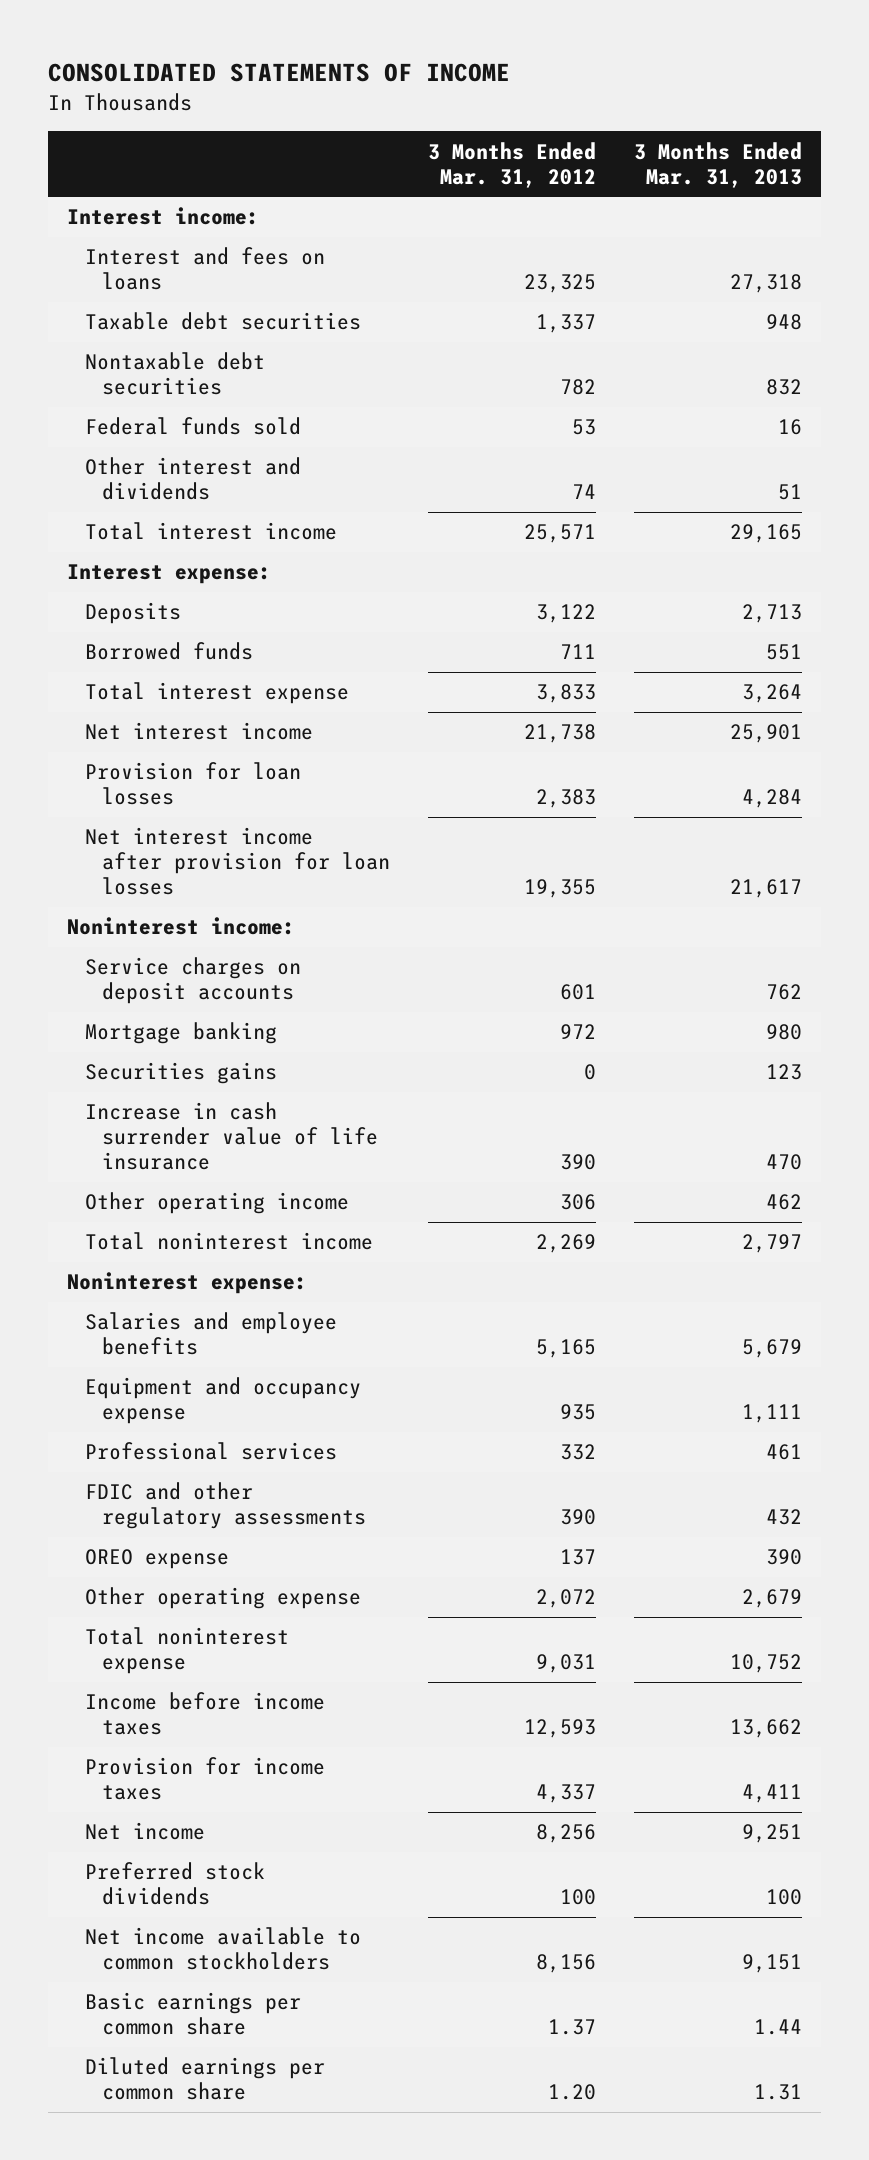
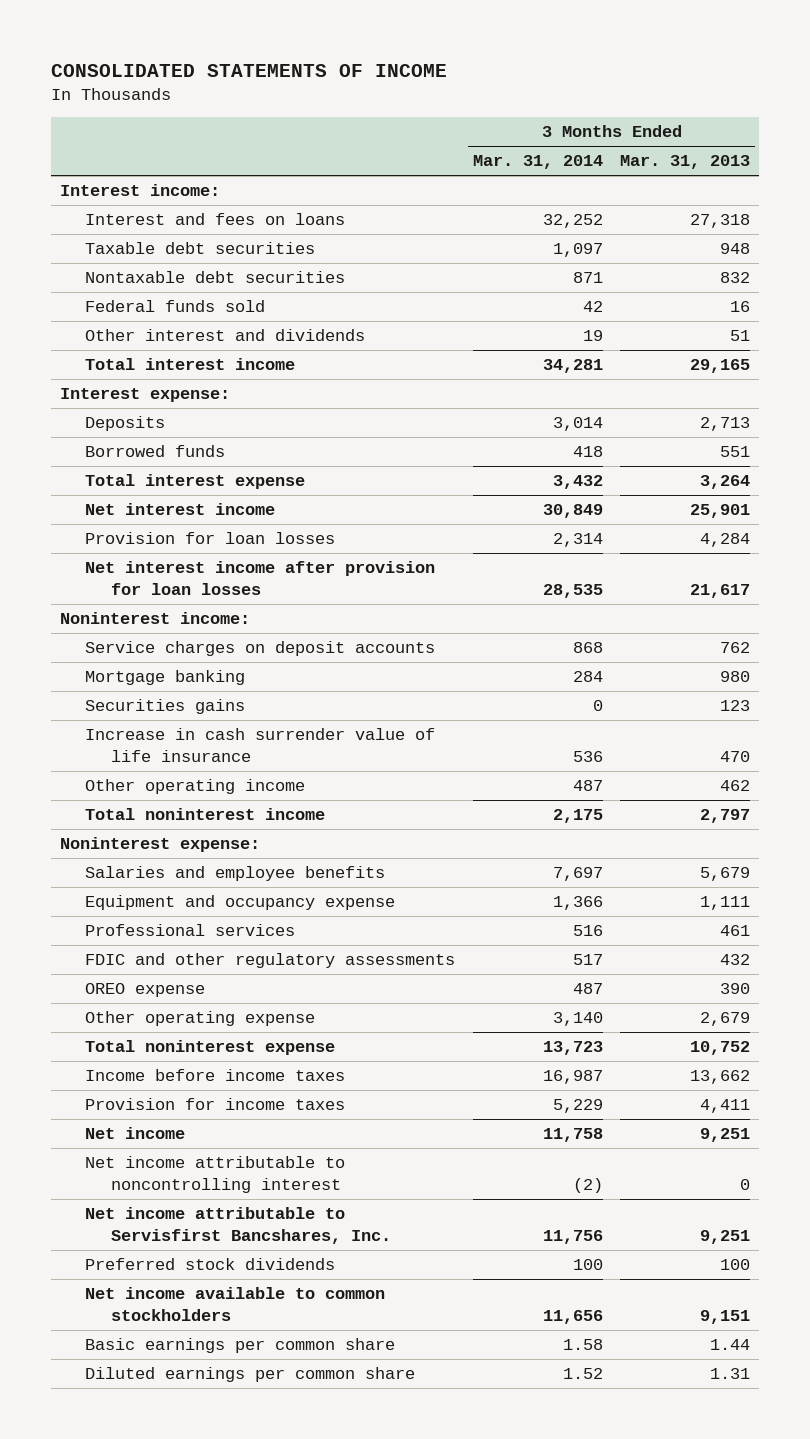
- | 3 Months Ended Mar. 31, 2012 | 3 Months Ended Mar. 31, 2013
+ | 3 Months Ended Mar. 31, 2014 | 3 Months Ended Mar. 31, 2013
+ Net income attributable to noncontrolling interest | (2) | 0
+ Net income attributable to Servisfirst Bancshares, Inc. | 11,756 | 9,251

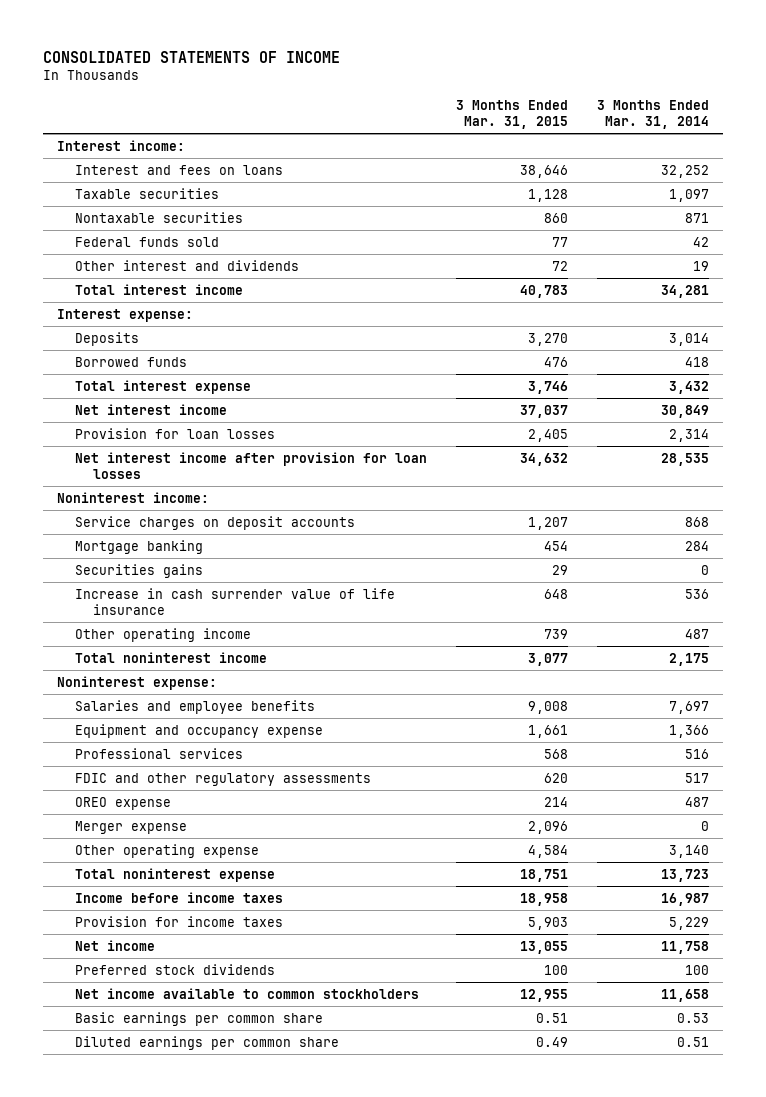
- | 3 Months Ended Mar. 31, 2014 | 3 Months Ended Mar. 31, 2013
+ | 3 Months Ended Mar. 31, 2015 | 3 Months Ended Mar. 31, 2014
- Taxable debt securities | 1,097 | 948
- Nontaxable debt securities | 871 | 832
+ Taxable securities | 1,128 | 1,097
+ Nontaxable securities | 860 | 871
+ Merger expense | 2,096 | 0
- Net income attributable to noncontrolling interest | (2) | 0
- Net income attributable to Servisfirst Bancshares, Inc. | 11,756 | 9,251
- Net income available to common stockholders | 11,656 | 9,151
- Basic earnings per common share | 1.58 | 1.44
- Diluted earnings per common share | 1.52 | 1.31
+ Net income available to common stockholders | 12,955 | 11,658
+ Basic earnings per common share | 0.51 | 0.53
+ Diluted earnings per common share | 0.49 | 0.51

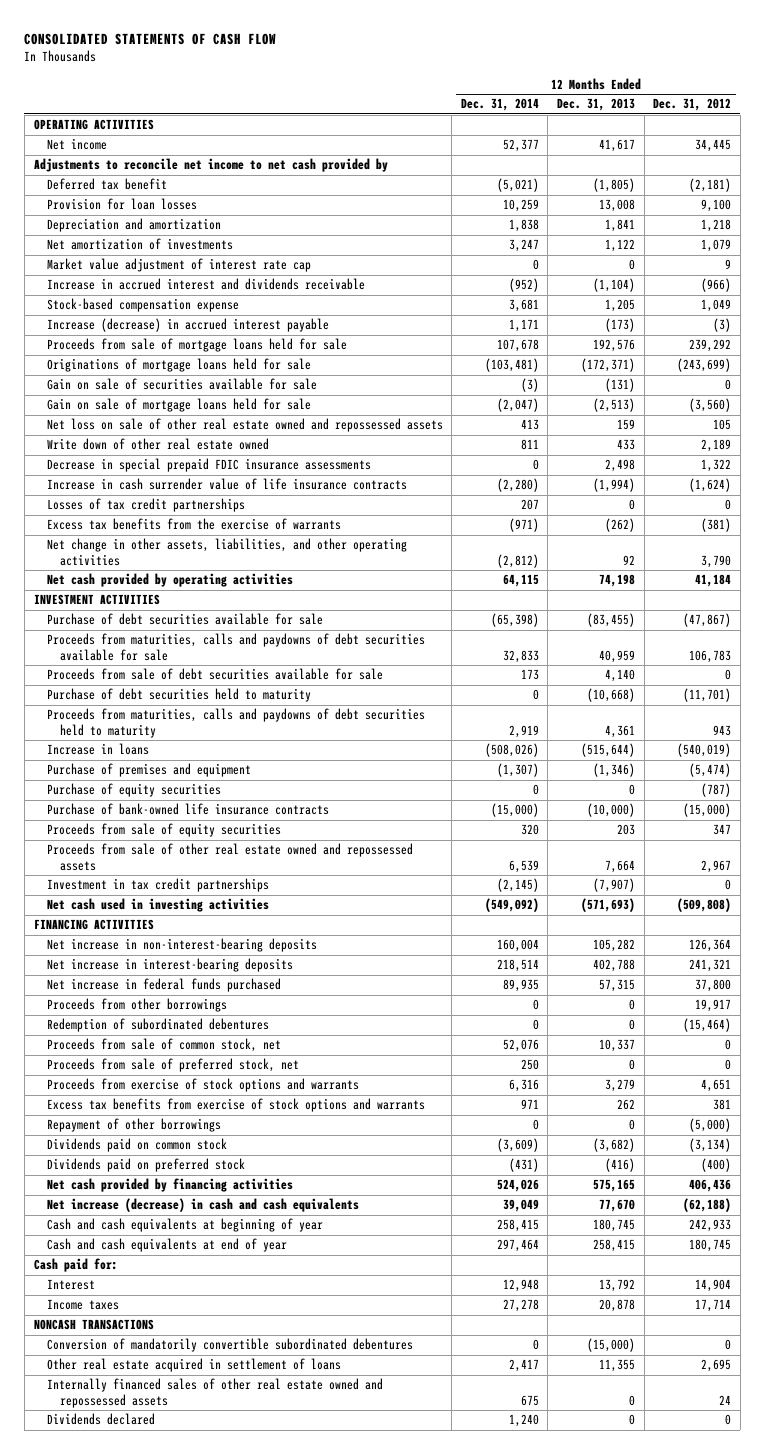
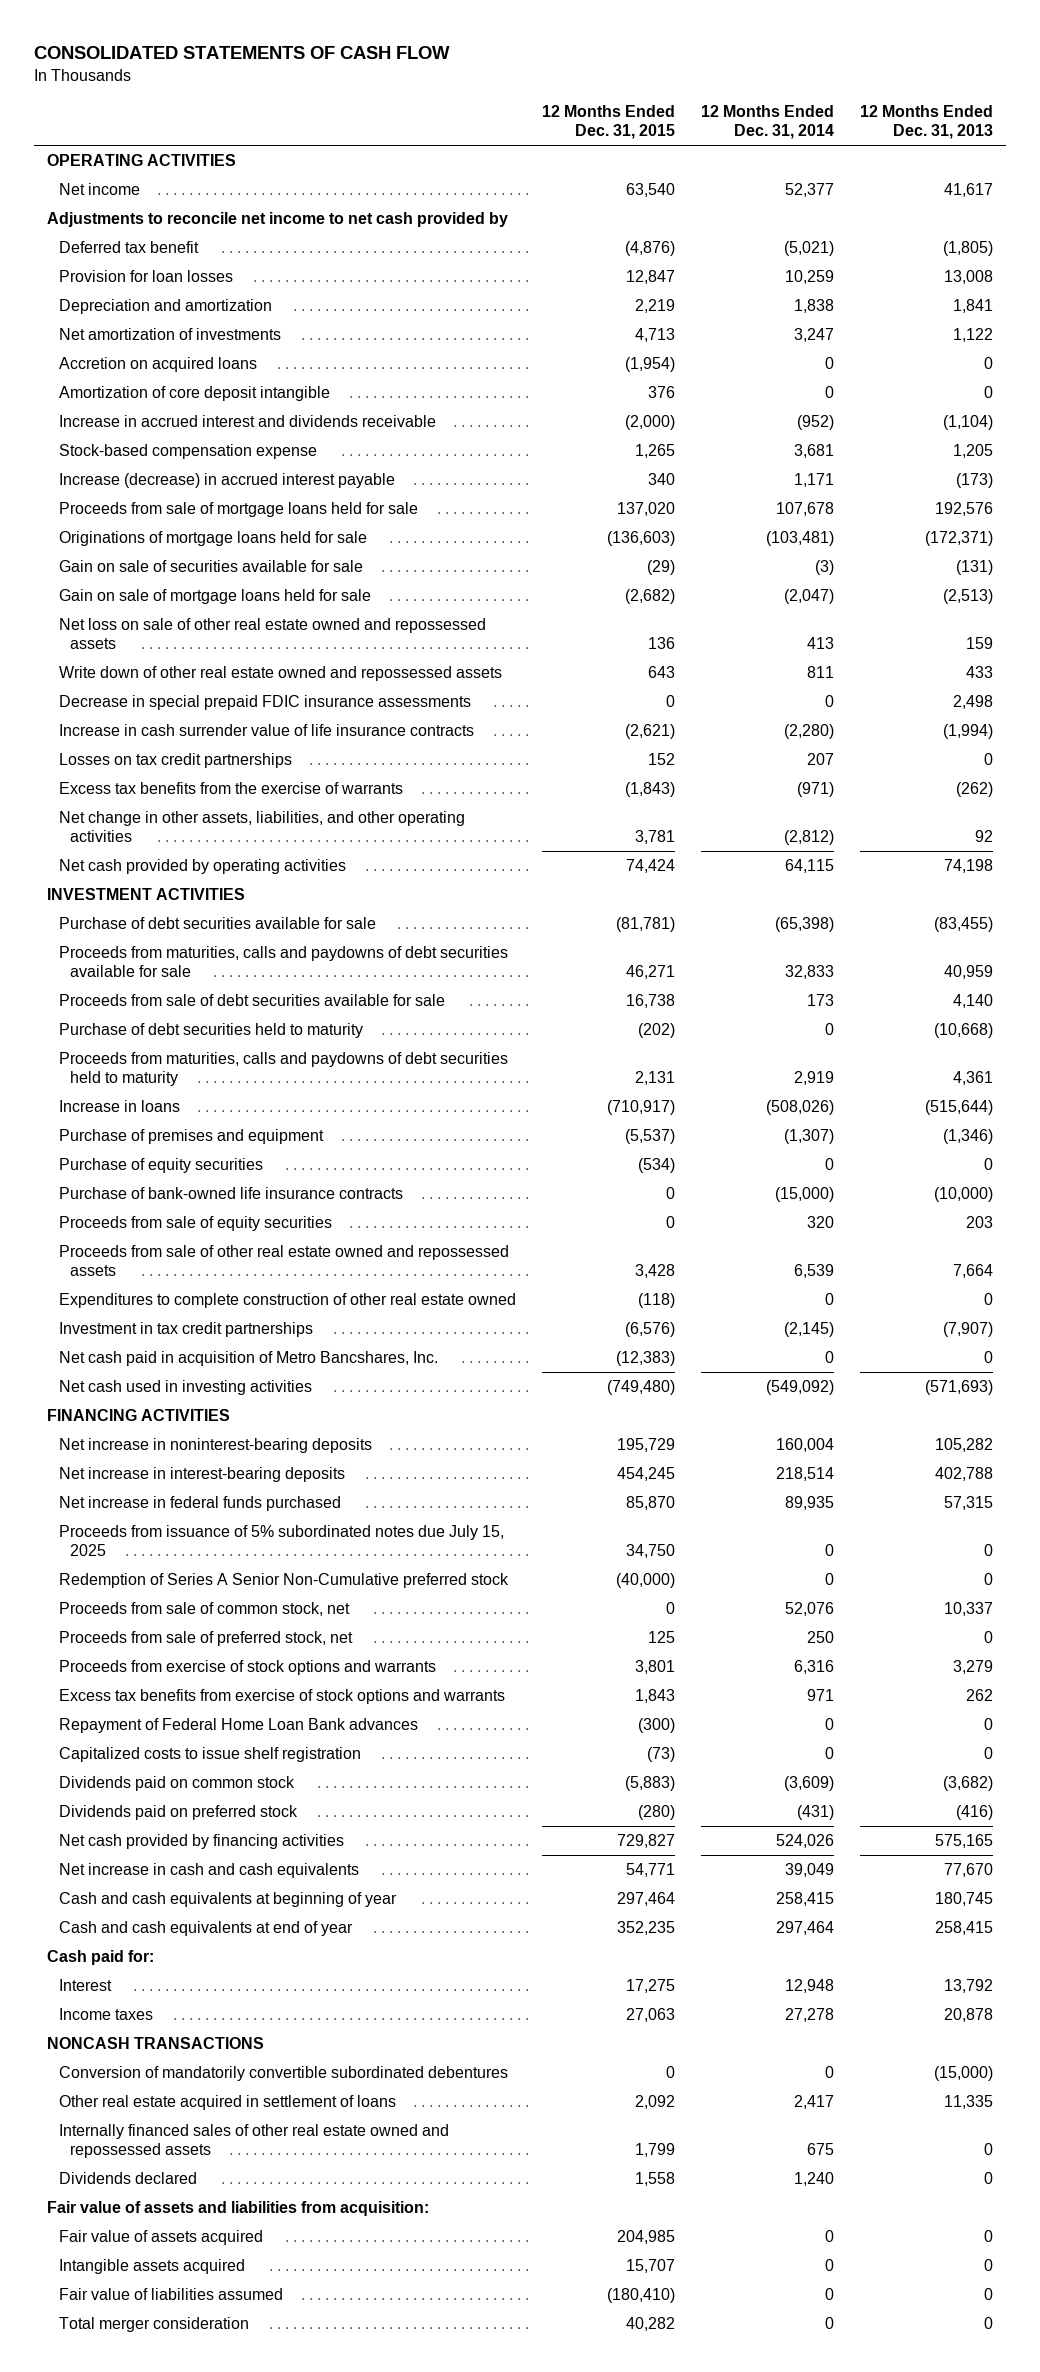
- | 12 Months Ended Dec. 31, 2014 | 12 Months Ended Dec. 31, 2013 | 12 Months Ended Dec. 31, 2012
+ | 12 Months Ended Dec. 31, 2015 | 12 Months Ended Dec. 31, 2014 | 12 Months Ended Dec. 31, 2013
- Market value adjustment of interest rate cap | 0 | 0 | 9
+ Accretion on acquired loans | (1,954) | 0 | 0
+ Amortization of core deposit intangible | 376 | 0 | 0
- Write down of other real estate owned | 811 | 433 | 2,189
+ Write down of other real estate owned and repossessed assets | 643 | 811 | 433
- Losses of tax credit partnerships | 207 | 0 | 0
+ Losses on tax credit partnerships | 152 | 207 | 0
+ Expenditures to complete construction of other real estate owned | (118) | 0 | 0
+ Net cash paid in acquisition of Metro Bancshares, Inc. | (12,383) | 0 | 0
- Net increase in non-interest-bearing deposits | 160,004 | 105,282 | 126,364
+ Net increase in noninterest-bearing deposits | 195,729 | 160,004 | 105,282
- Proceeds from other borrowings | 0 | 0 | 19,917
- Redemption of subordinated debentures | 0 | 0 | (15,464)
+ Proceeds from issuance of 5% subordinated notes due July 15, 2025 | 34,750 | 0 | 0
+ Redemption of Series A Senior Non-Cumulative preferred stock | (40,000) | 0 | 0
- Repayment of other borrowings | 0 | 0 | (5,000)
+ Repayment of Federal Home Loan Bank advances | (300) | 0 | 0
+ Capitalized costs to issue shelf registration | (73) | 0 | 0
- Net increase (decrease) in cash and cash equivalents | 39,049 | 77,670 | (62,188)
+ Net increase in cash and cash equivalents | 54,771 | 39,049 | 77,670
- Other real estate acquired in settlement of loans | 2,417 | 11,355 | 2,695
+ Other real estate acquired in settlement of loans | 2,092 | 2,417 | 11,335
+ Fair value of assets and liabilities from acquisition:
+ Fair value of assets acquired | 204,985 | 0 | 0
+ Intangible assets acquired | 15,707 | 0 | 0
+ Fair value of liabilities assumed | (180,410) | 0 | 0
+ Total merger consideration | 40,282 | 0 | 0

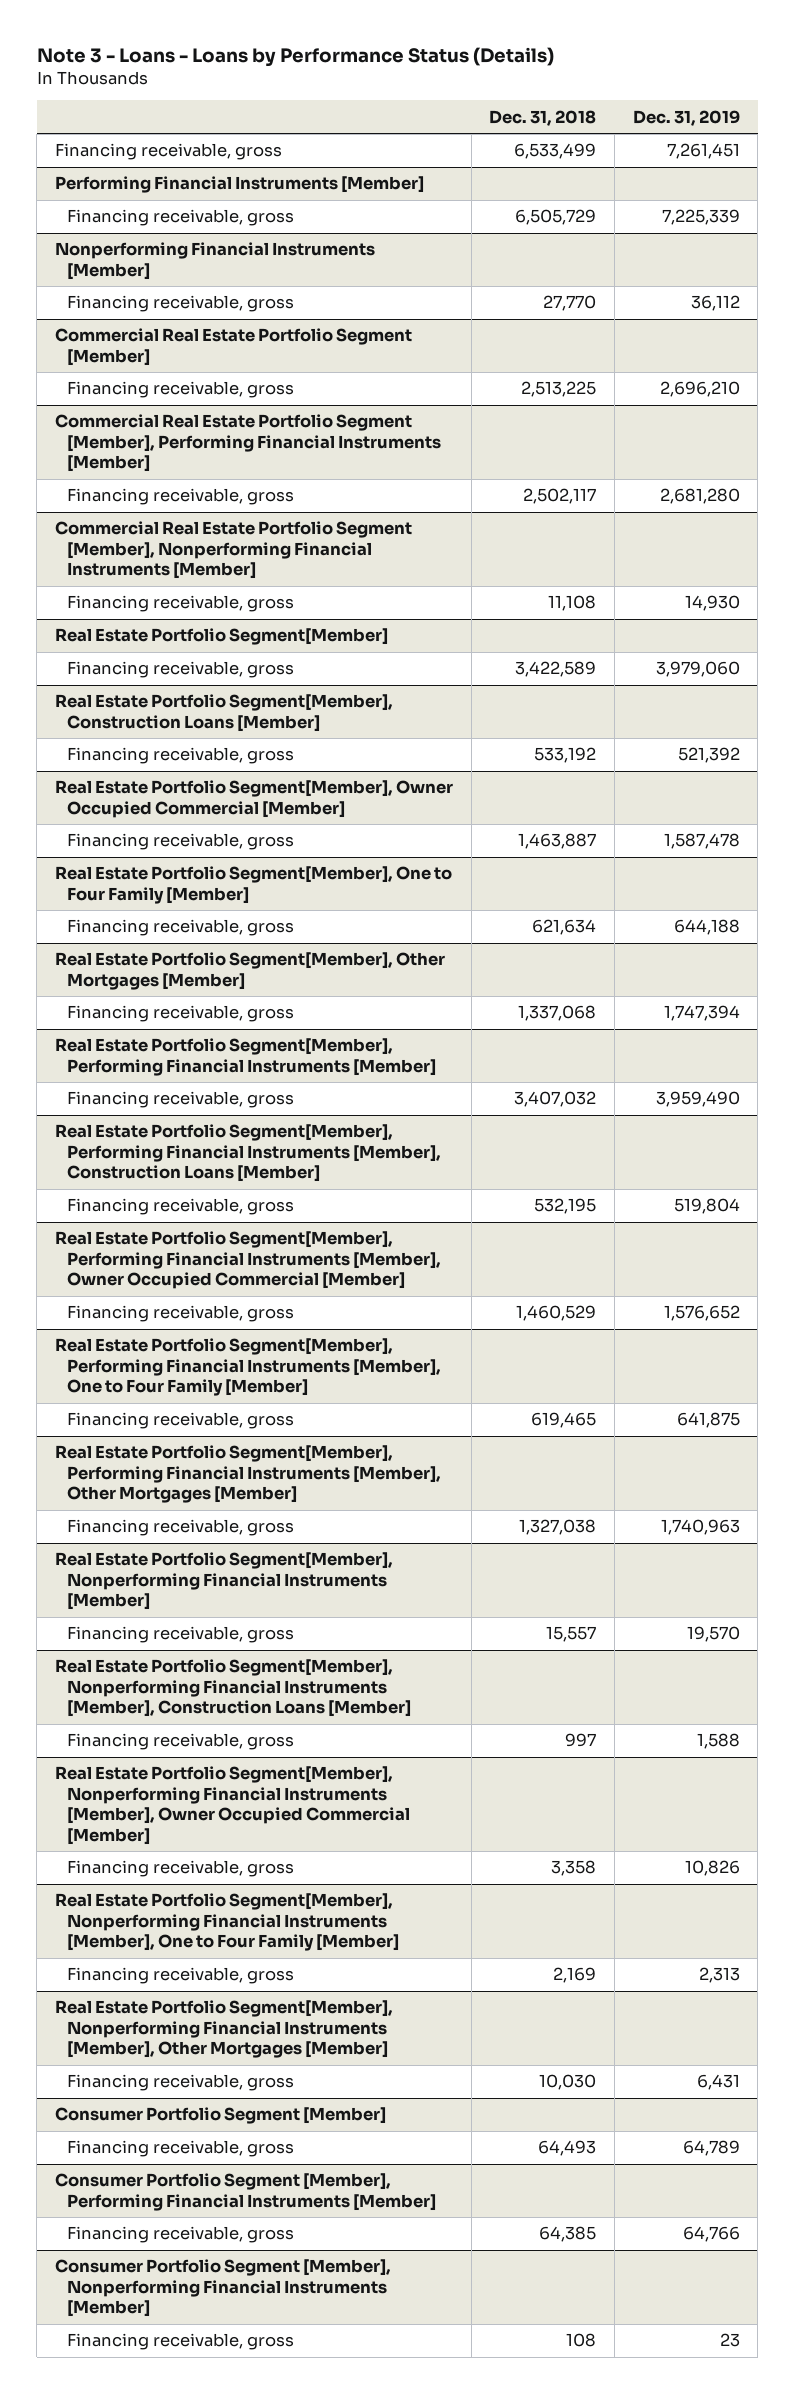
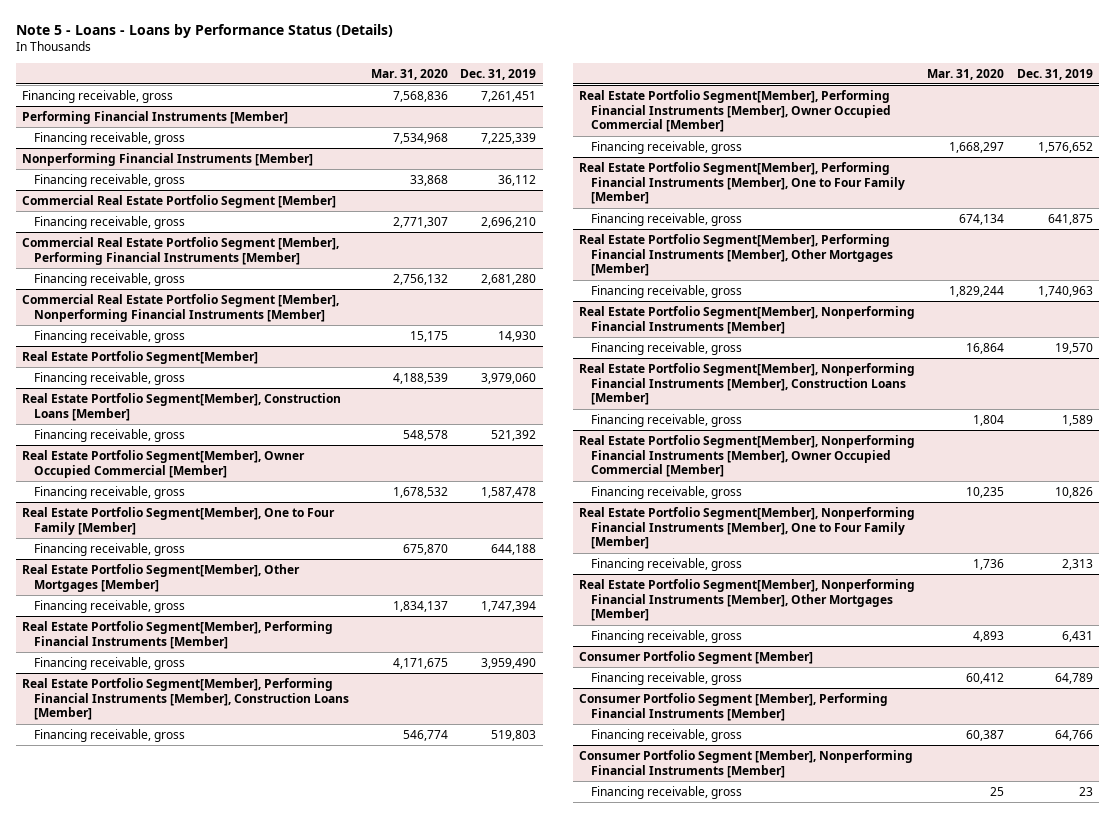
- Note 3 - Loans - Loans by Performance Status (Details)
+ Note 5 - Loans - Loans by Performance Status (Details)
- | Dec. 31, 2018 | Dec. 31, 2019
+ | Mar. 31, 2020 | Dec. 31, 2019
@ Real Estate Portfolio Segment[Member], Performing Financial Instruments [Member], Construction Loans [Member]
- Financing receivable, gross | 532,195 | 519,804
+ Financing receivable, gross | 546,774 | 519,803
@ Real Estate Portfolio Segment[Member], Nonperforming Financial Instruments [Member], Construction Loans [Member]
- Financing receivable, gross | 997 | 1,588
+ Financing receivable, gross | 1,804 | 1,589

